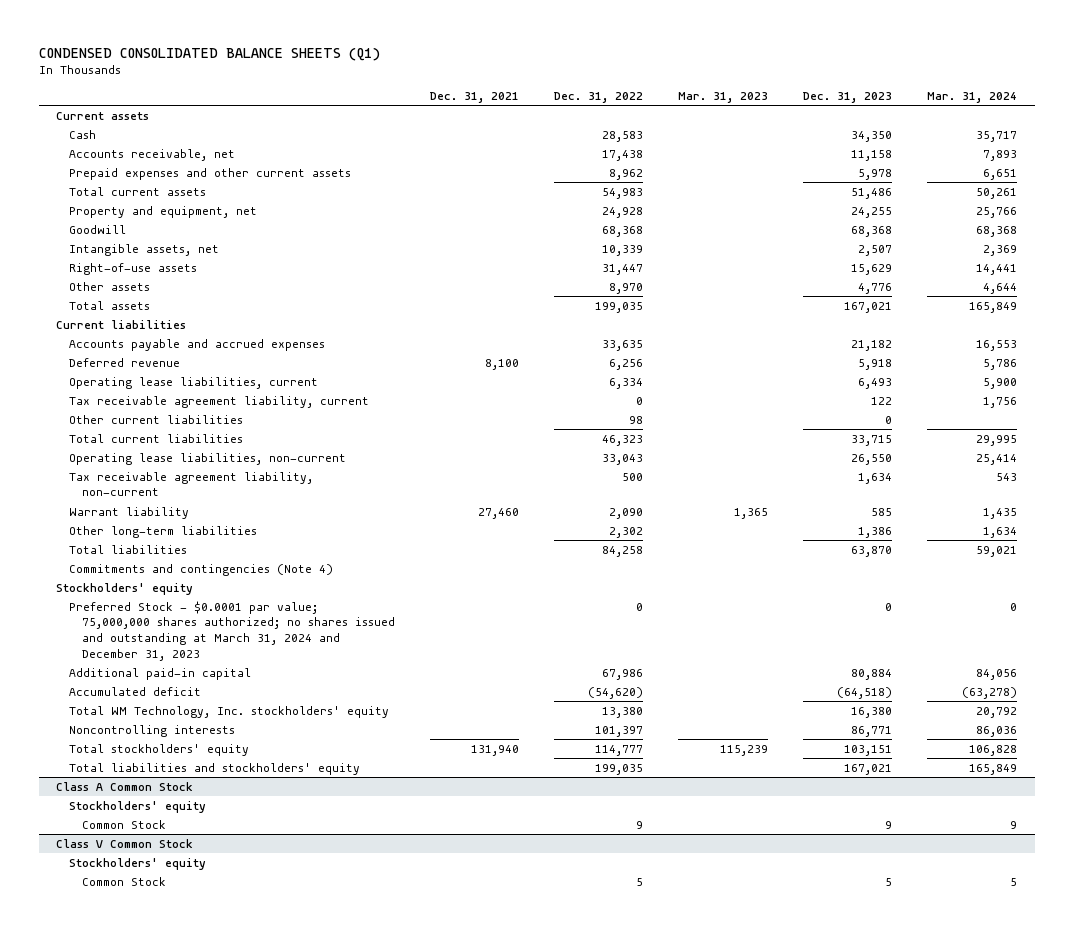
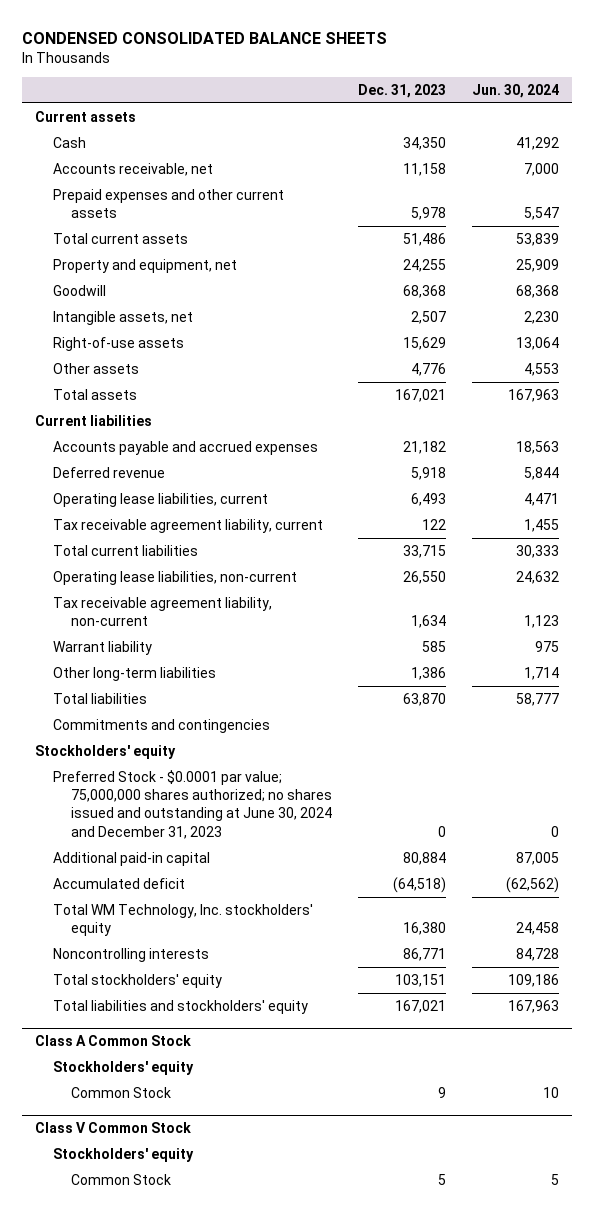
- CONDENSED CONSOLIDATED BALANCE SHEETS (Q1)
+ CONDENSED CONSOLIDATED BALANCE SHEETS
- | Dec. 31, 2021 | Dec. 31, 2022 | Mar. 31, 2023 | Dec. 31, 2023 | Mar. 31, 2024
+ | Dec. 31, 2023 | Jun. 30, 2024
- Other current liabilities | | 98 | | 0 |
- Commitments and contingencies (Note 4)
+ Commitments and contingencies
- Preferred Stock - $0.0001 par value; 75,000,000 shares authorized; no shares issued and outstanding at March 31, 2024 and December 31, 2023 | | 0 | | 0 | 0
+ Preferred Stock - $0.0001 par value; 75,000,000 shares authorized; no shares issued and outstanding at June 30, 2024 and December 31, 2023 | 0 | 0

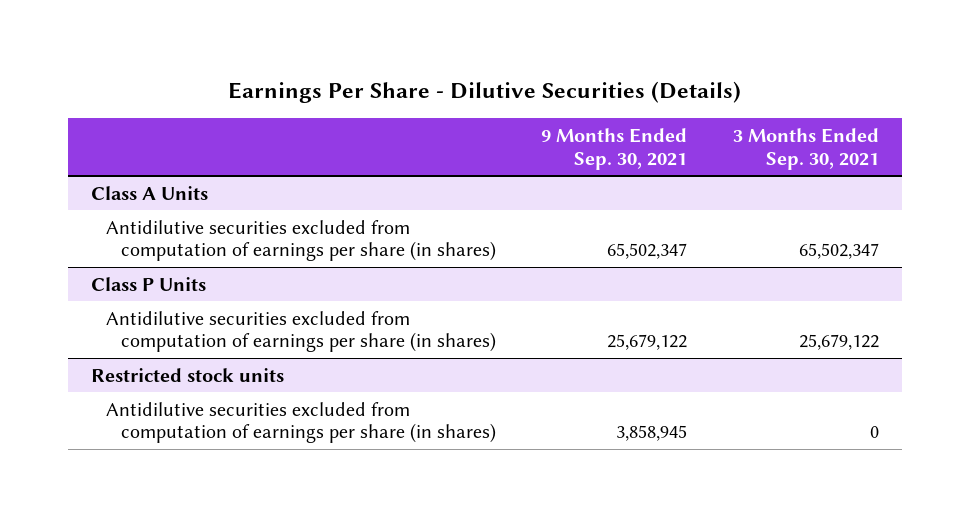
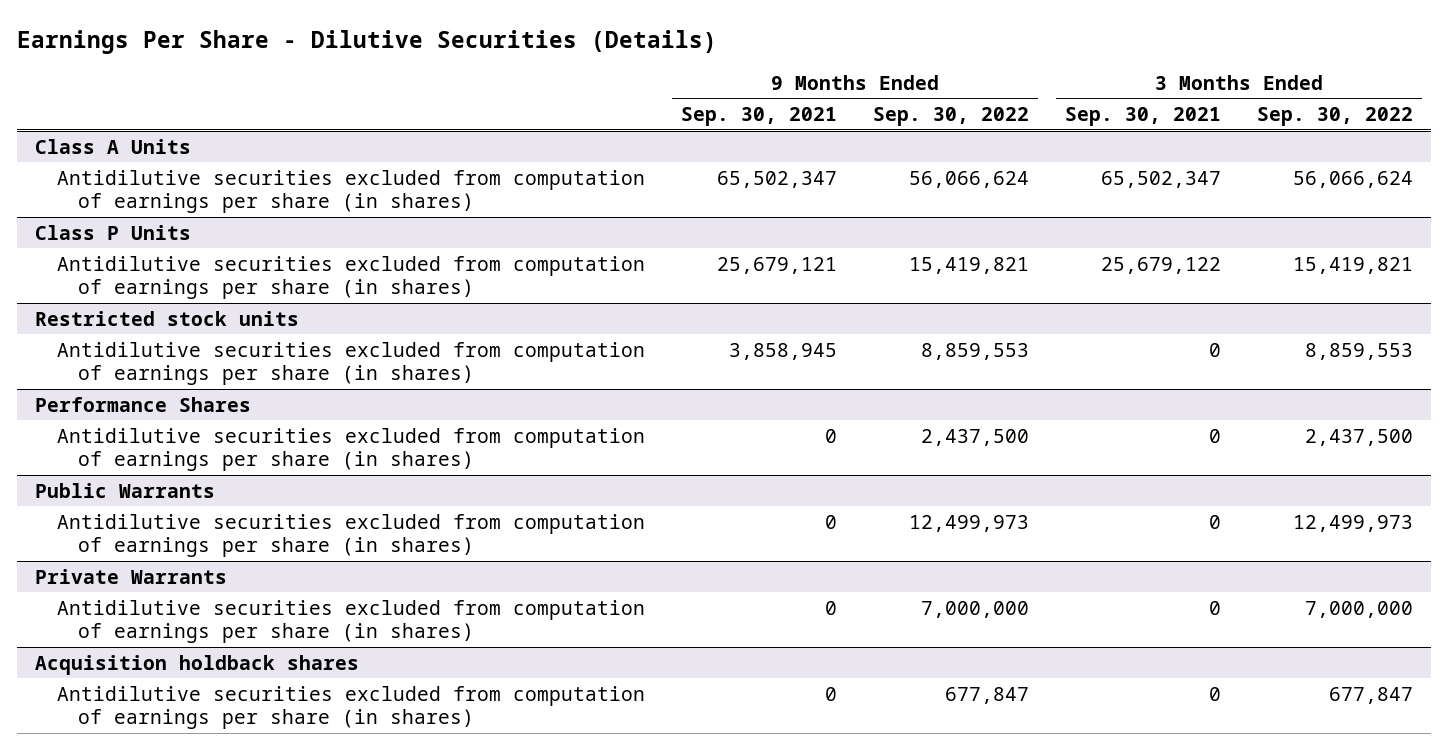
- | 9 Months Ended Sep. 30, 2021 | 3 Months Ended Sep. 30, 2021
+ | 9 Months Ended Sep. 30, 2021 | 9 Months Ended Sep. 30, 2022 | 3 Months Ended Sep. 30, 2021 | 3 Months Ended Sep. 30, 2022
@ Class P Units
- Antidilutive securities excluded from computation of earnings per share (in shares) | 25,679,122 | 25,679,122
+ Antidilutive securities excluded from computation of earnings per share (in shares) | 25,679,121 | 15,419,821 | 25,679,122 | 15,419,821
+ Performance Shares
+ Antidilutive securities excluded from computation of earnings per share (in shares) | 0 | 2,437,500 | 0 | 2,437,500
+ Public Warrants
+ Antidilutive securities excluded from computation of earnings per share (in shares) | 0 | 12,499,973 | 0 | 12,499,973
+ Private Warrants
+ Antidilutive securities excluded from computation of earnings per share (in shares) | 0 | 7,000,000 | 0 | 7,000,000
+ Acquisition holdback shares
+ Antidilutive securities excluded from computation of earnings per share (in shares) | 0 | 677,847 | 0 | 677,847

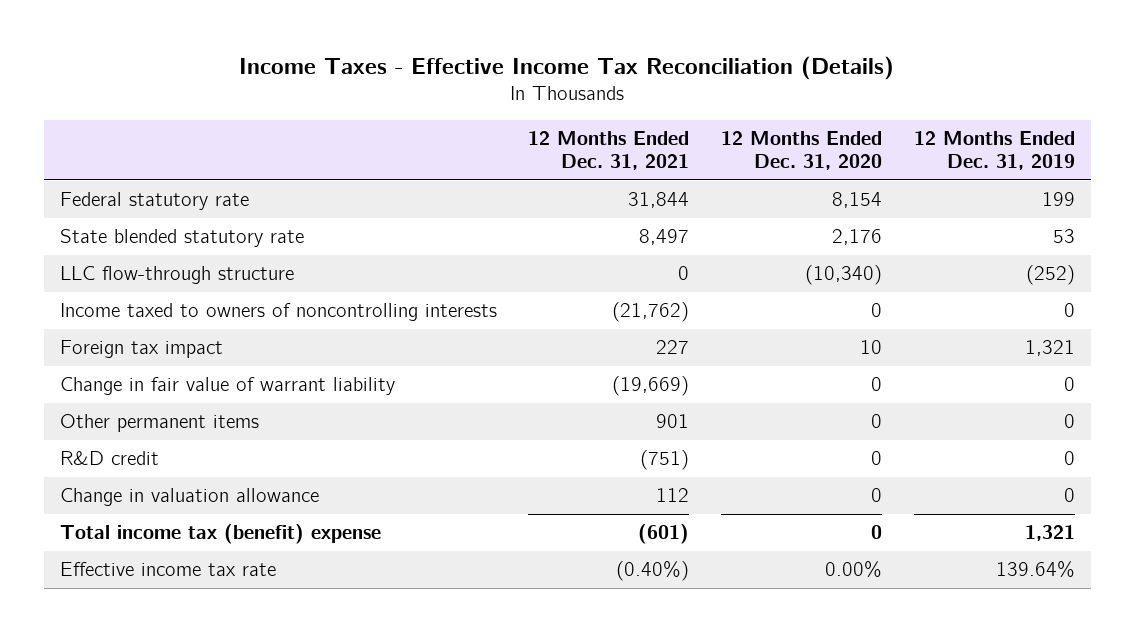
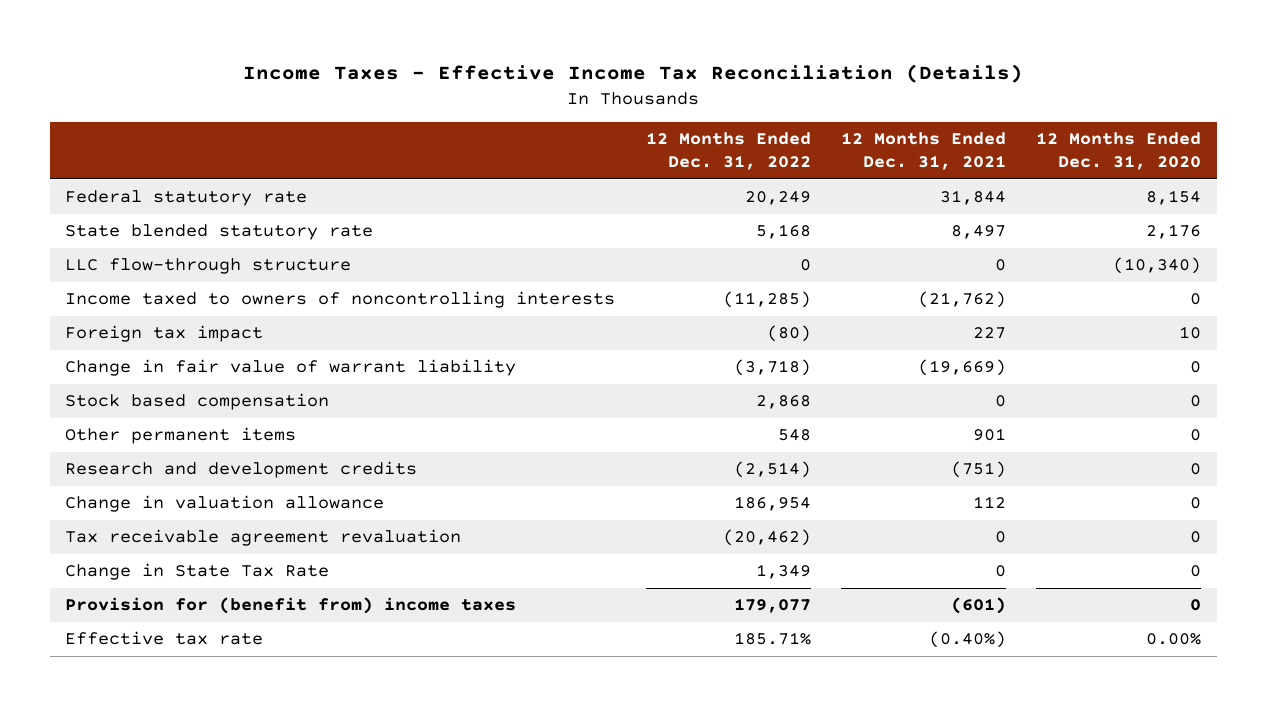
- | 12 Months Ended Dec. 31, 2021 | 12 Months Ended Dec. 31, 2020 | 12 Months Ended Dec. 31, 2019
+ | 12 Months Ended Dec. 31, 2022 | 12 Months Ended Dec. 31, 2021 | 12 Months Ended Dec. 31, 2020
+ Stock based compensation | 2,868 | 0 | 0
- R&D credit | (751) | 0 | 0
+ Research and development credits | (2,514) | (751) | 0
- Total income tax (benefit) expense | (601) | 0 | 1,321
- Effective income tax rate | (0.40%) | 0.00% | 139.64%
+ Tax receivable agreement revaluation | (20,462) | 0 | 0
+ Change in State Tax Rate | 1,349 | 0 | 0
+ Provision for (benefit from) income taxes | 179,077 | (601) | 0
+ Effective tax rate | 185.71% | (0.40%) | 0.00%

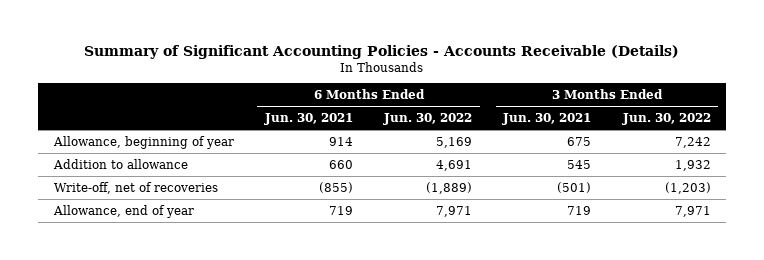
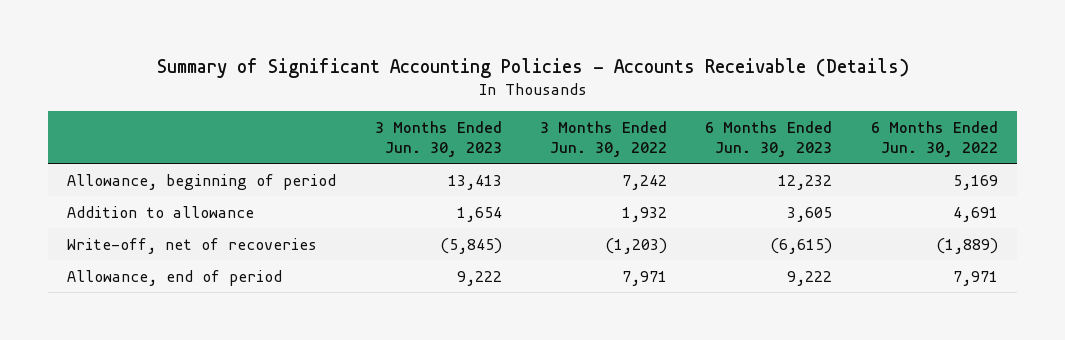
- | 6 Months Ended Jun. 30, 2021 | 6 Months Ended Jun. 30, 2022 | 3 Months Ended Jun. 30, 2021 | 3 Months Ended Jun. 30, 2022
+ | 3 Months Ended Jun. 30, 2023 | 3 Months Ended Jun. 30, 2022 | 6 Months Ended Jun. 30, 2023 | 6 Months Ended Jun. 30, 2022
- Allowance, beginning of year | 914 | 5,169 | 675 | 7,242
+ Allowance, beginning of period | 13,413 | 7,242 | 12,232 | 5,169
- Allowance, end of year | 719 | 7,971 | 719 | 7,971
+ Allowance, end of period | 9,222 | 7,971 | 9,222 | 7,971

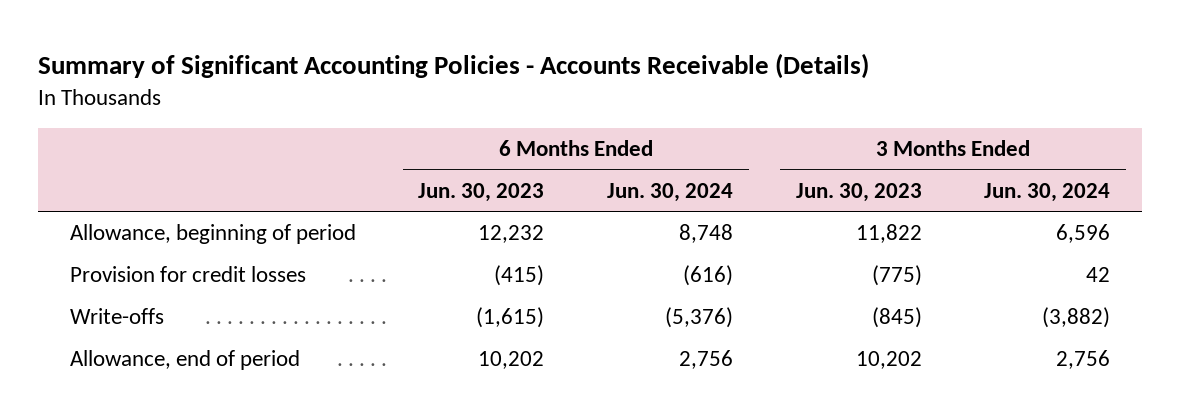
- | 3 Months Ended Jun. 30, 2023 | 3 Months Ended Jun. 30, 2022 | 6 Months Ended Jun. 30, 2023 | 6 Months Ended Jun. 30, 2022
+ | 6 Months Ended Jun. 30, 2023 | 6 Months Ended Jun. 30, 2024 | 3 Months Ended Jun. 30, 2023 | 3 Months Ended Jun. 30, 2024
- Allowance, beginning of period | 13,413 | 7,242 | 12,232 | 5,169
- Addition to allowance | 1,654 | 1,932 | 3,605 | 4,691
- Write-off, net of recoveries | (5,845) | (1,203) | (6,615) | (1,889)
- Allowance, end of period | 9,222 | 7,971 | 9,222 | 7,971
+ Allowance, beginning of period | 12,232 | 8,748 | 11,822 | 6,596
+ Provision for credit losses | (415) | (616) | (775) | 42
+ Write-offs | (1,615) | (5,376) | (845) | (3,882)
+ Allowance, end of period | 10,202 | 2,756 | 10,202 | 2,756

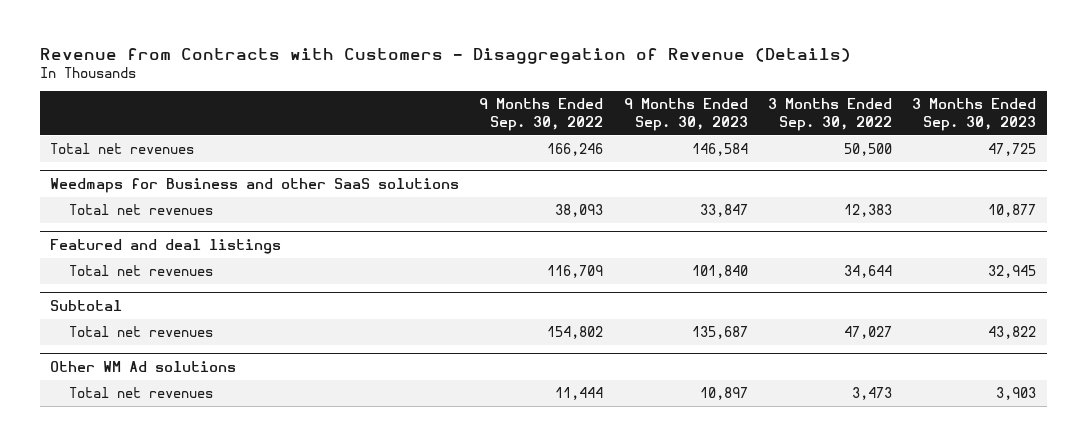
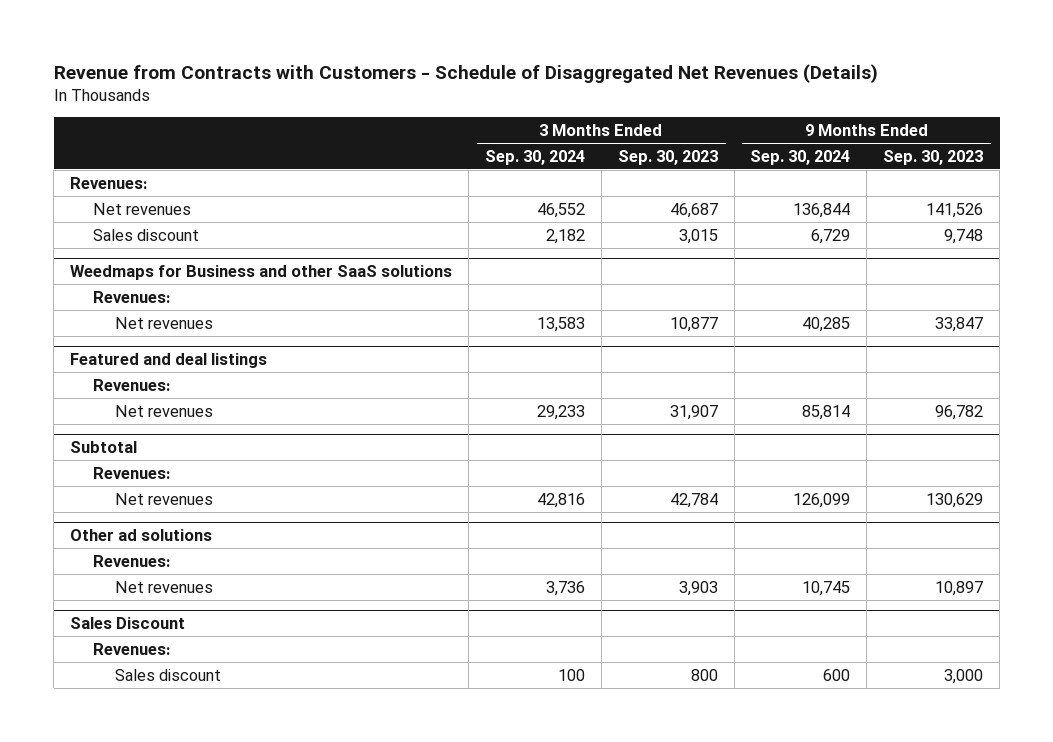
- Revenue from Contracts with Customers - Disaggregation of Revenue (Details)
+ Revenue from Contracts with Customers - Schedule of Disaggregated Net Revenues (Details)
- | 9 Months Ended Sep. 30, 2022 | 9 Months Ended Sep. 30, 2023 | 3 Months Ended Sep. 30, 2022 | 3 Months Ended Sep. 30, 2023
+ | 3 Months Ended Sep. 30, 2024 | 3 Months Ended Sep. 30, 2023 | 9 Months Ended Sep. 30, 2024 | 9 Months Ended Sep. 30, 2023
- Total net revenues | 166,246 | 146,584 | 50,500 | 47,725
+ Revenues:
+ Net revenues | 46,552 | 46,687 | 136,844 | 141,526
+ Sales discount | 2,182 | 3,015 | 6,729 | 9,748
@ Weedmaps for Business and other SaaS solutions
- Total net revenues | 38,093 | 33,847 | 12,383 | 10,877
+ Revenues:
+ Net revenues | 13,583 | 10,877 | 40,285 | 33,847
@ Featured and deal listings
- Total net revenues | 116,709 | 101,840 | 34,644 | 32,945
+ Revenues:
+ Net revenues | 29,233 | 31,907 | 85,814 | 96,782
@ Subtotal
- Total net revenues | 154,802 | 135,687 | 47,027 | 43,822
- Other WM Ad solutions
- Total net revenues | 11,444 | 10,897 | 3,473 | 3,903
@ Subtotal
+ Revenues:
+ Net revenues | 42,816 | 42,784 | 126,099 | 130,629
+ Other ad solutions
+ Revenues:
+ Net revenues | 3,736 | 3,903 | 10,745 | 10,897
+ Sales Discount
+ Revenues:
+ Sales discount | 100 | 800 | 600 | 3,000

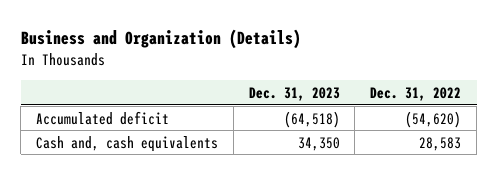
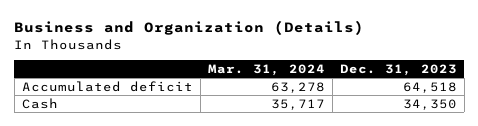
- | Dec. 31, 2023 | Dec. 31, 2022
+ | Mar. 31, 2024 | Dec. 31, 2023
- Accumulated deficit | (64,518) | (54,620)
- Cash and, cash equivalents | 34,350 | 28,583
+ Accumulated deficit | 63,278 | 64,518
+ Cash | 35,717 | 34,350

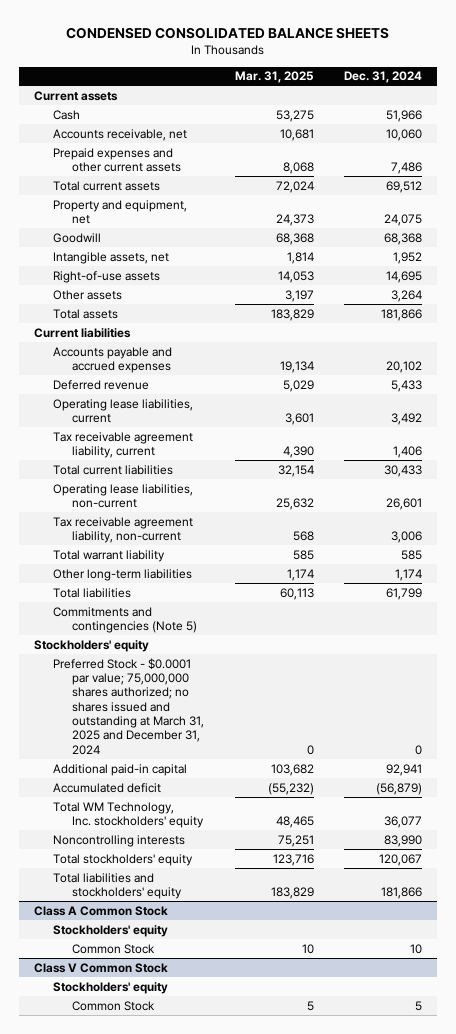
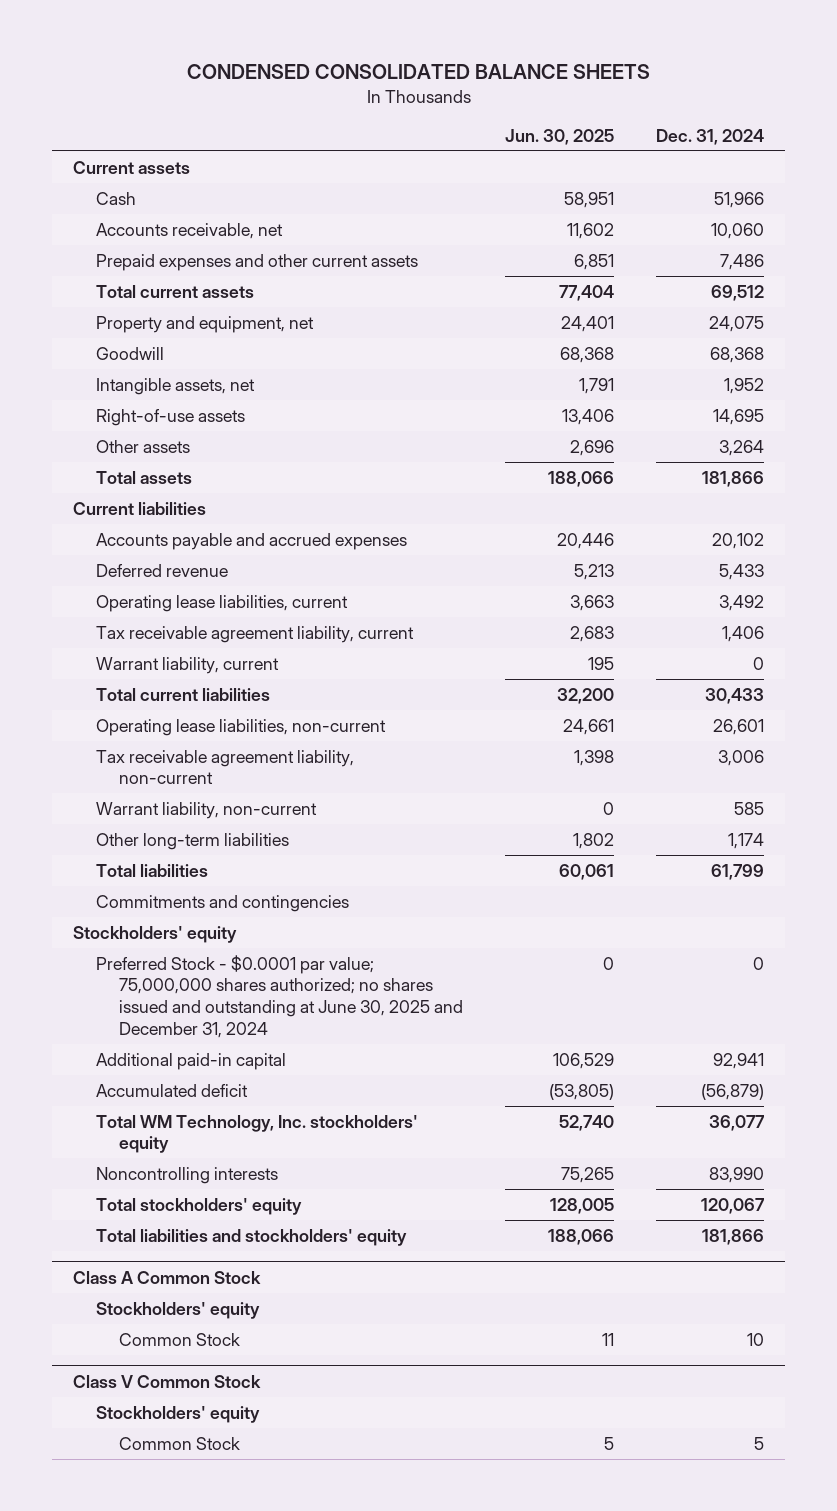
- | Mar. 31, 2025 | Dec. 31, 2024
+ | Jun. 30, 2025 | Dec. 31, 2024
+ Warrant liability, current | 195 | 0
- Total warrant liability | 585 | 585
+ Warrant liability, non-current | 0 | 585
- Commitments and contingencies (Note 5)
+ Commitments and contingencies
- Preferred Stock - $0.0001 par value; 75,000,000 shares authorized; no shares issued and outstanding at March 31, 2025 and December 31, 2024 | 0 | 0
+ Preferred Stock - $0.0001 par value; 75,000,000 shares authorized; no shares issued and outstanding at June 30, 2025 and December 31, 2024 | 0 | 0

